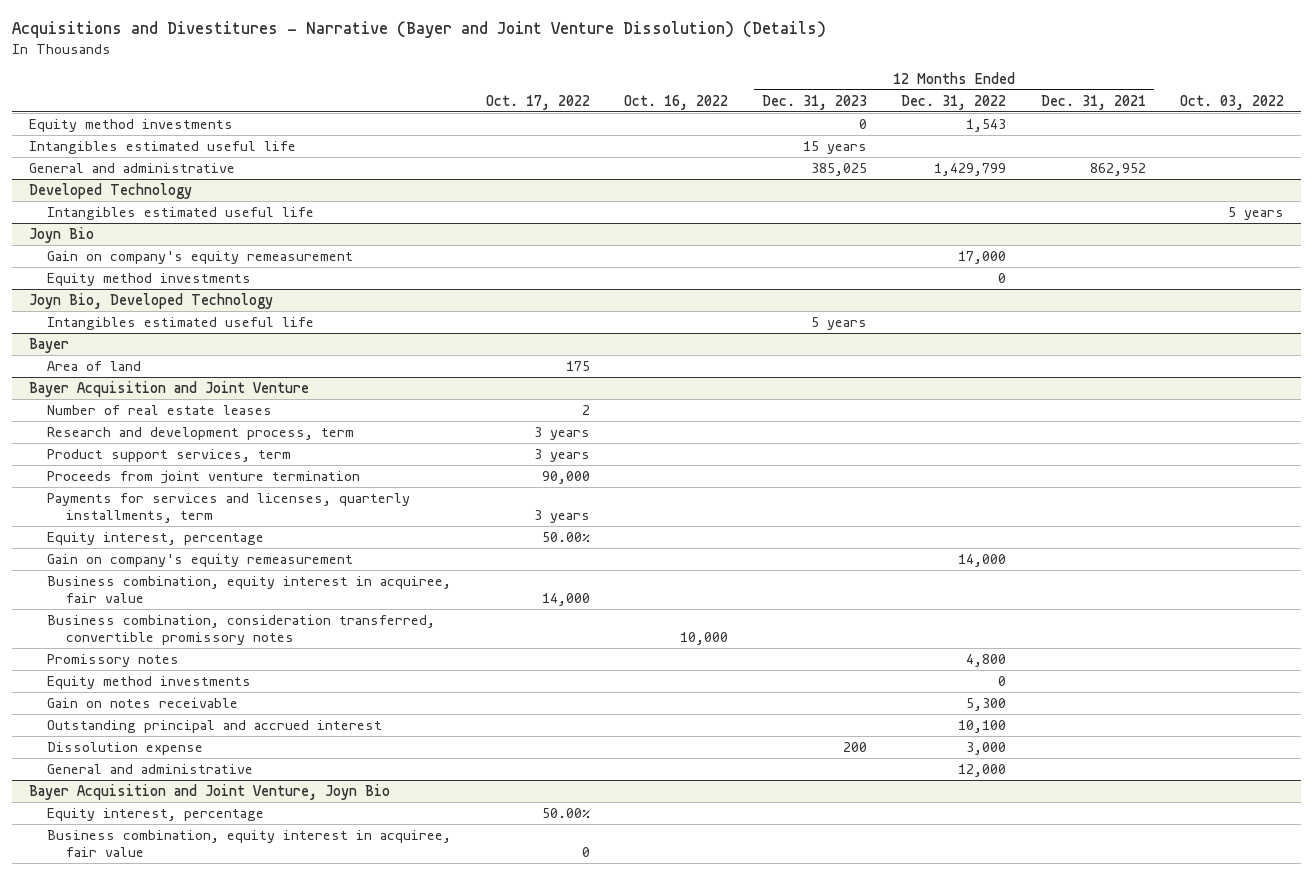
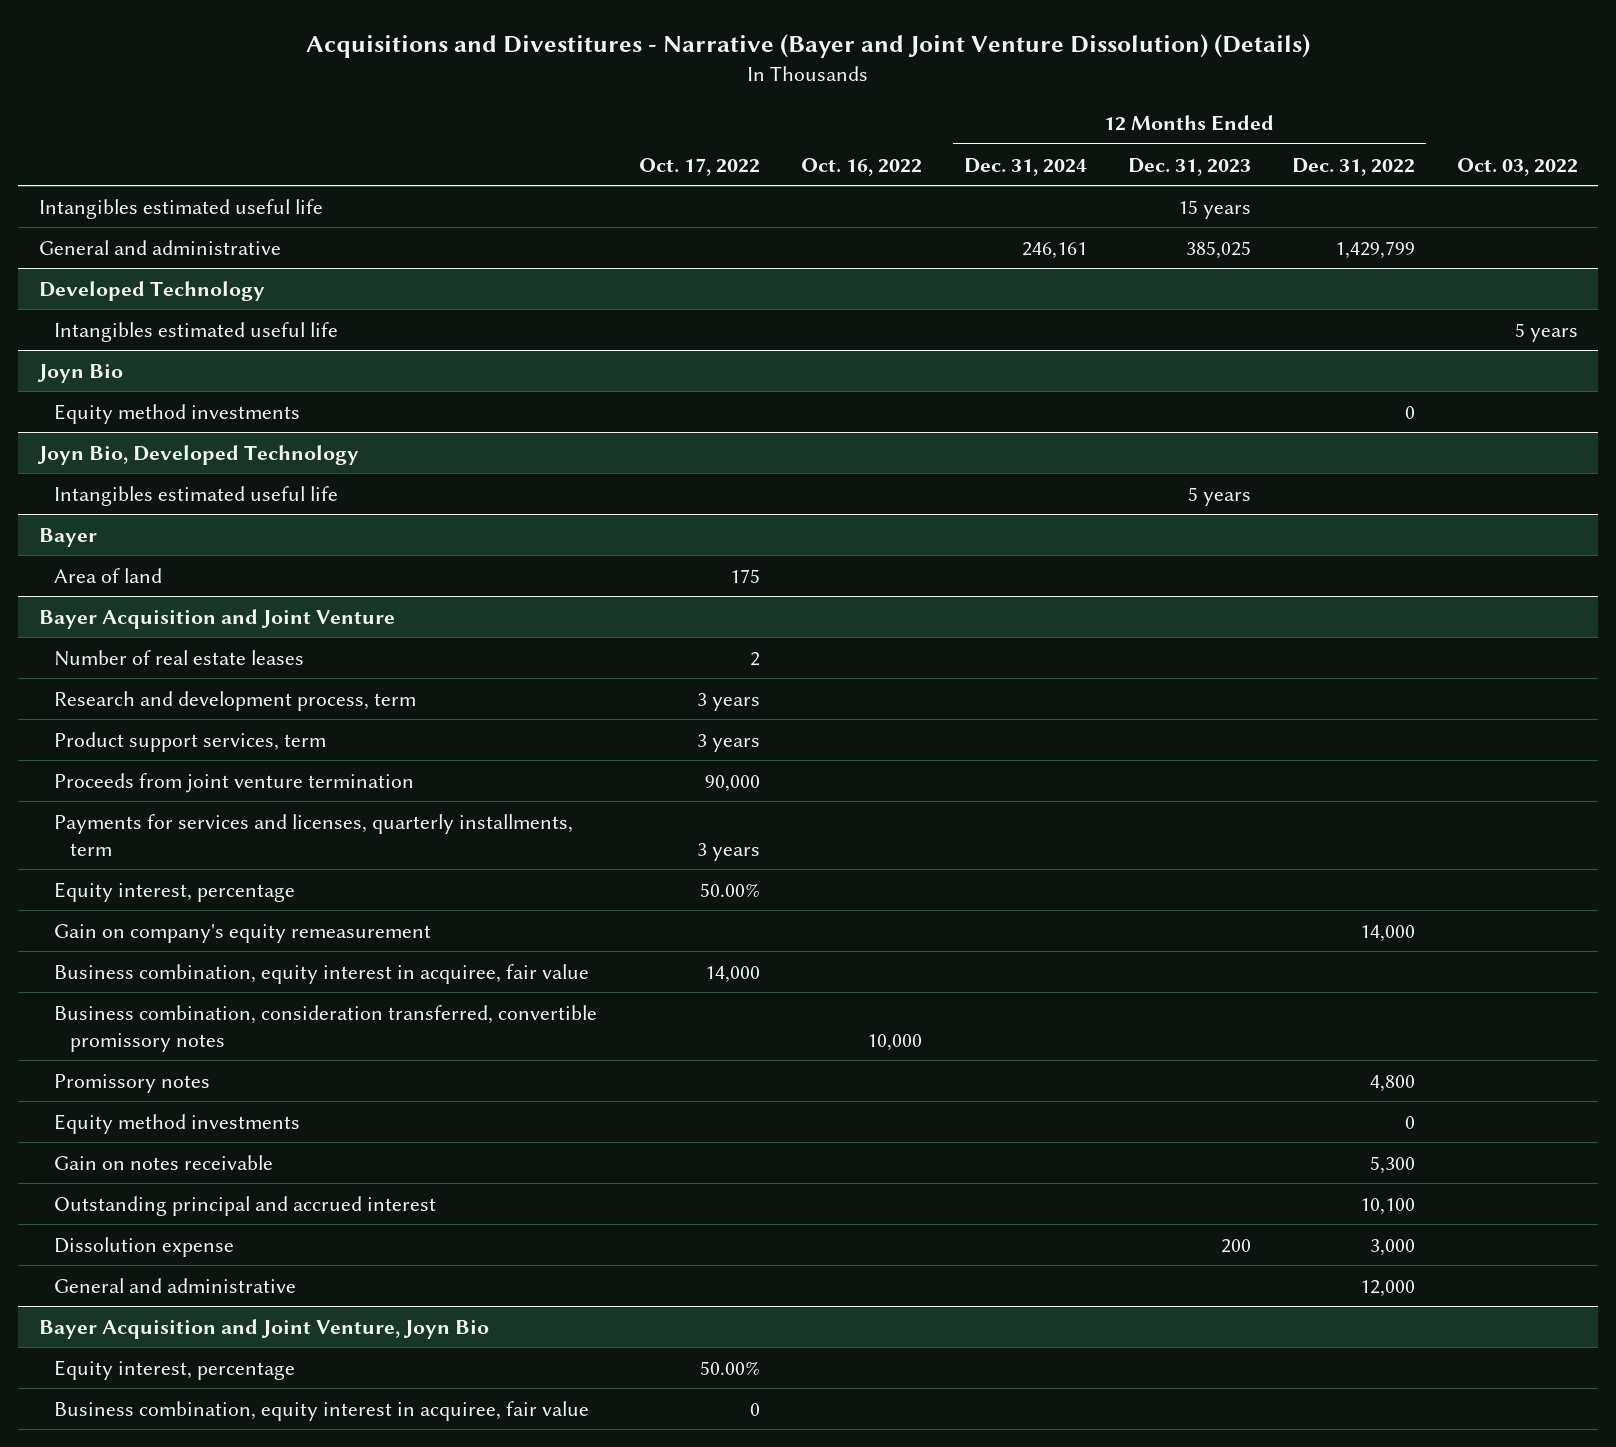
- | Oct. 17, 2022 | Oct. 16, 2022 | 12 Months Ended Dec. 31, 2023 | 12 Months Ended Dec. 31, 2022 | 12 Months Ended Dec. 31, 2021 | Oct. 03, 2022
+ | Oct. 17, 2022 | Oct. 16, 2022 | 12 Months Ended Dec. 31, 2024 | 12 Months Ended Dec. 31, 2023 | 12 Months Ended Dec. 31, 2022 | Oct. 03, 2022
- Equity method investments | | | 0 | 1,543 | |
@ Joyn Bio
- Gain on company's equity remeasurement | | | | 17,000 | |

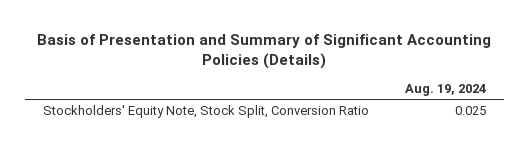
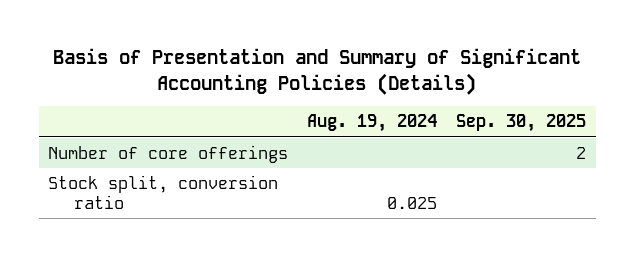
- | Aug. 19, 2024
+ | Aug. 19, 2024 | Sep. 30, 2025
- Stockholders' Equity Note, Stock Split, Conversion Ratio | 0.025
+ Number of core offerings | | 2
+ Stock split, conversion ratio | 0.025 |

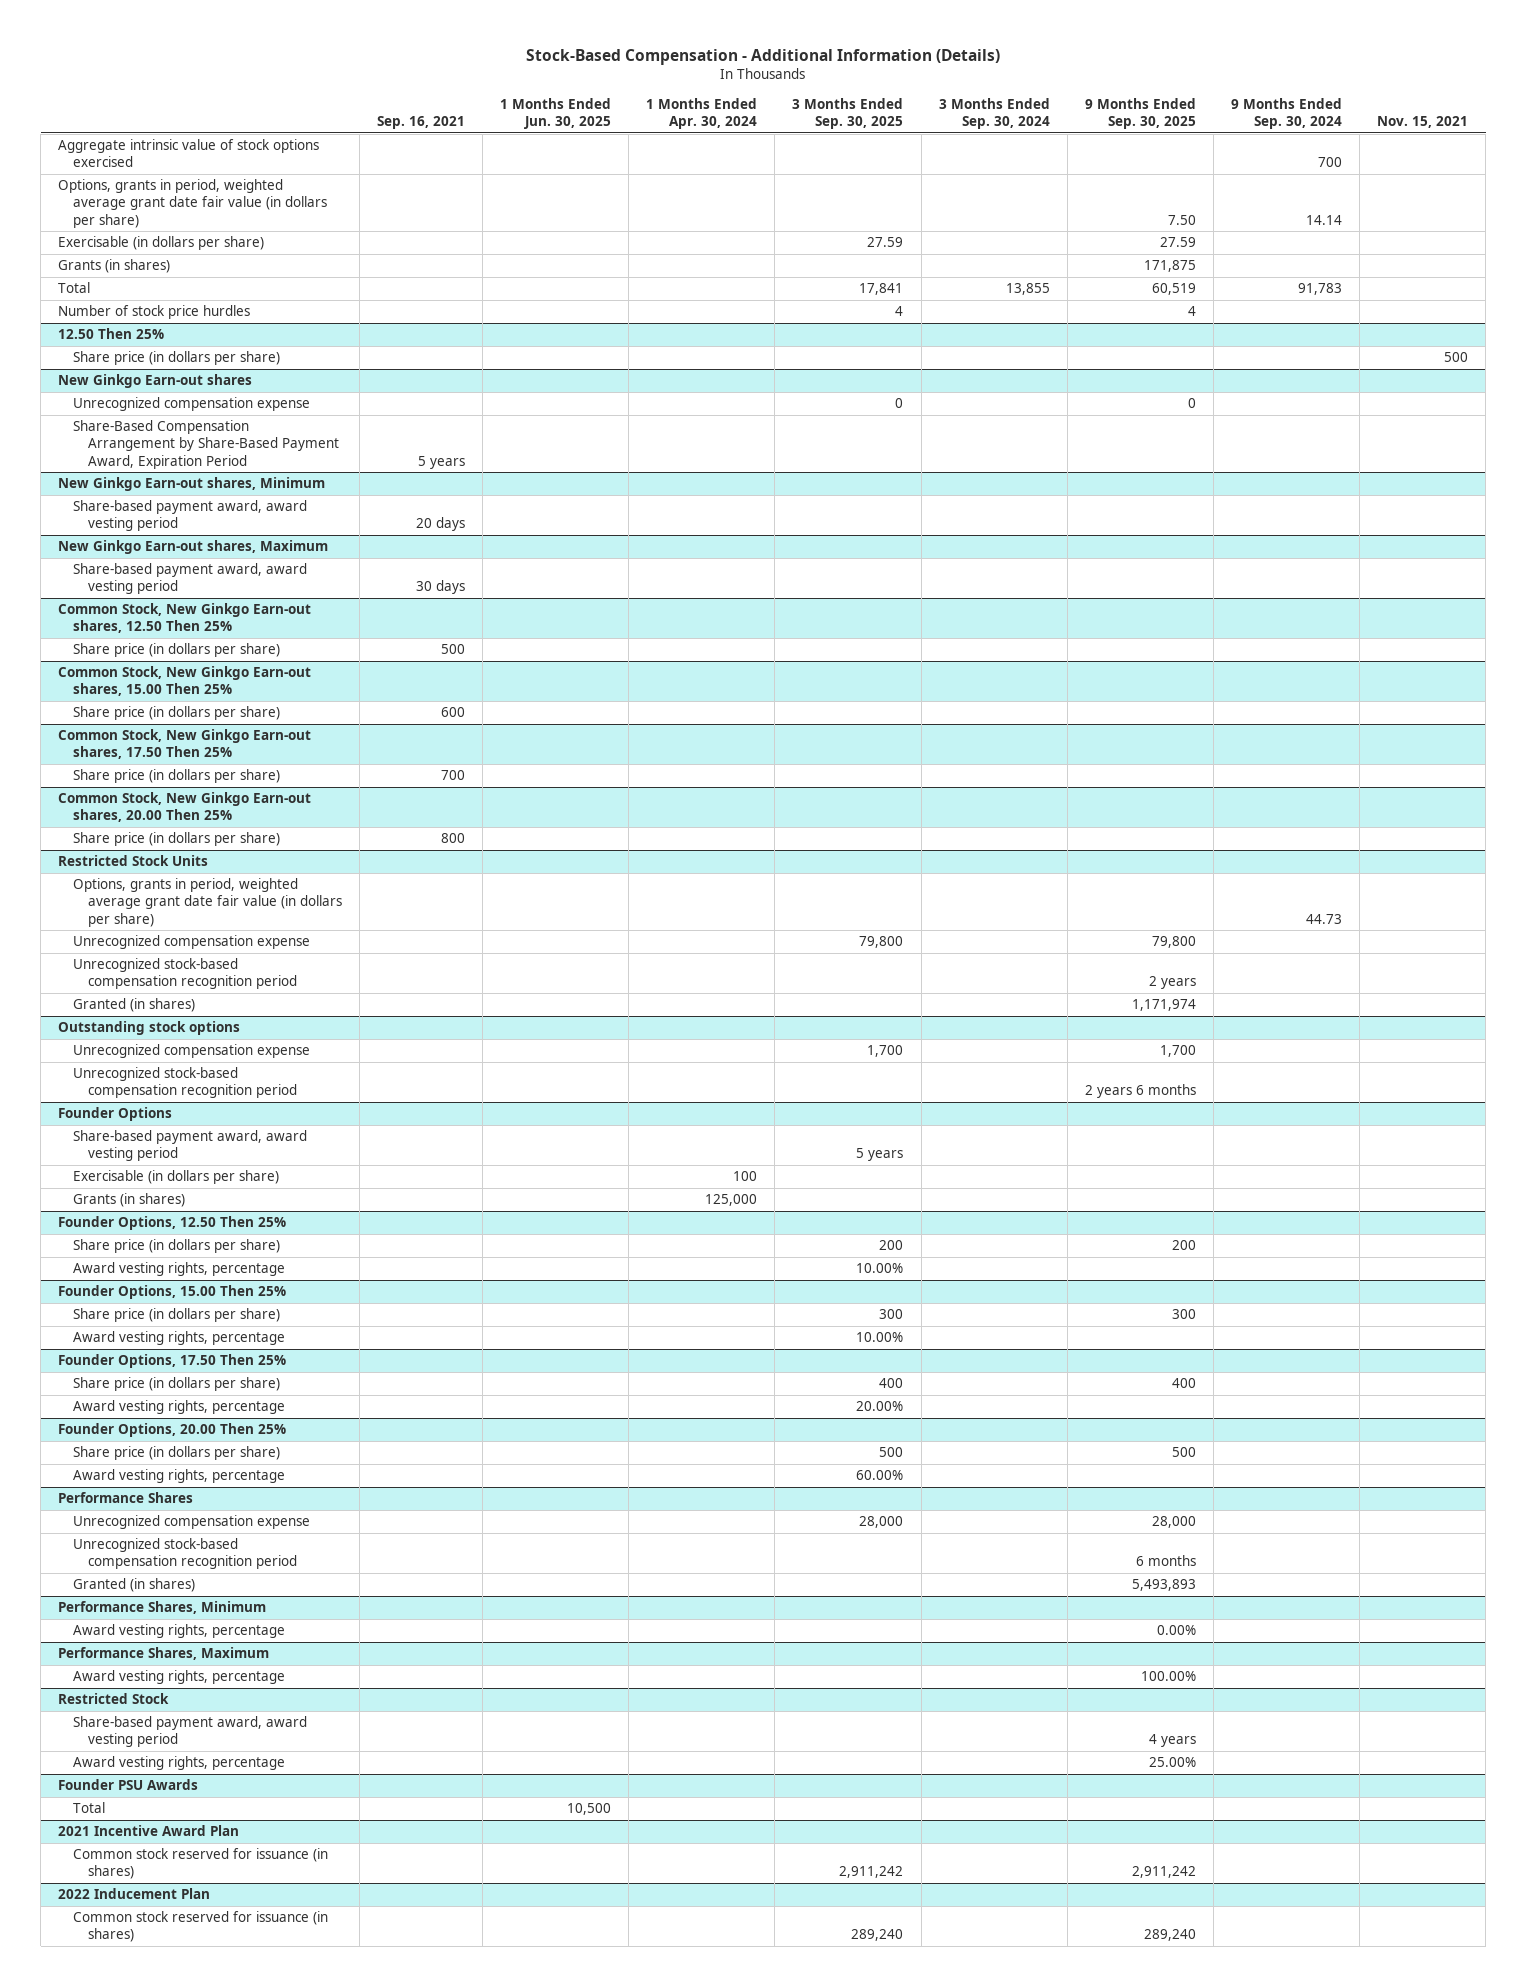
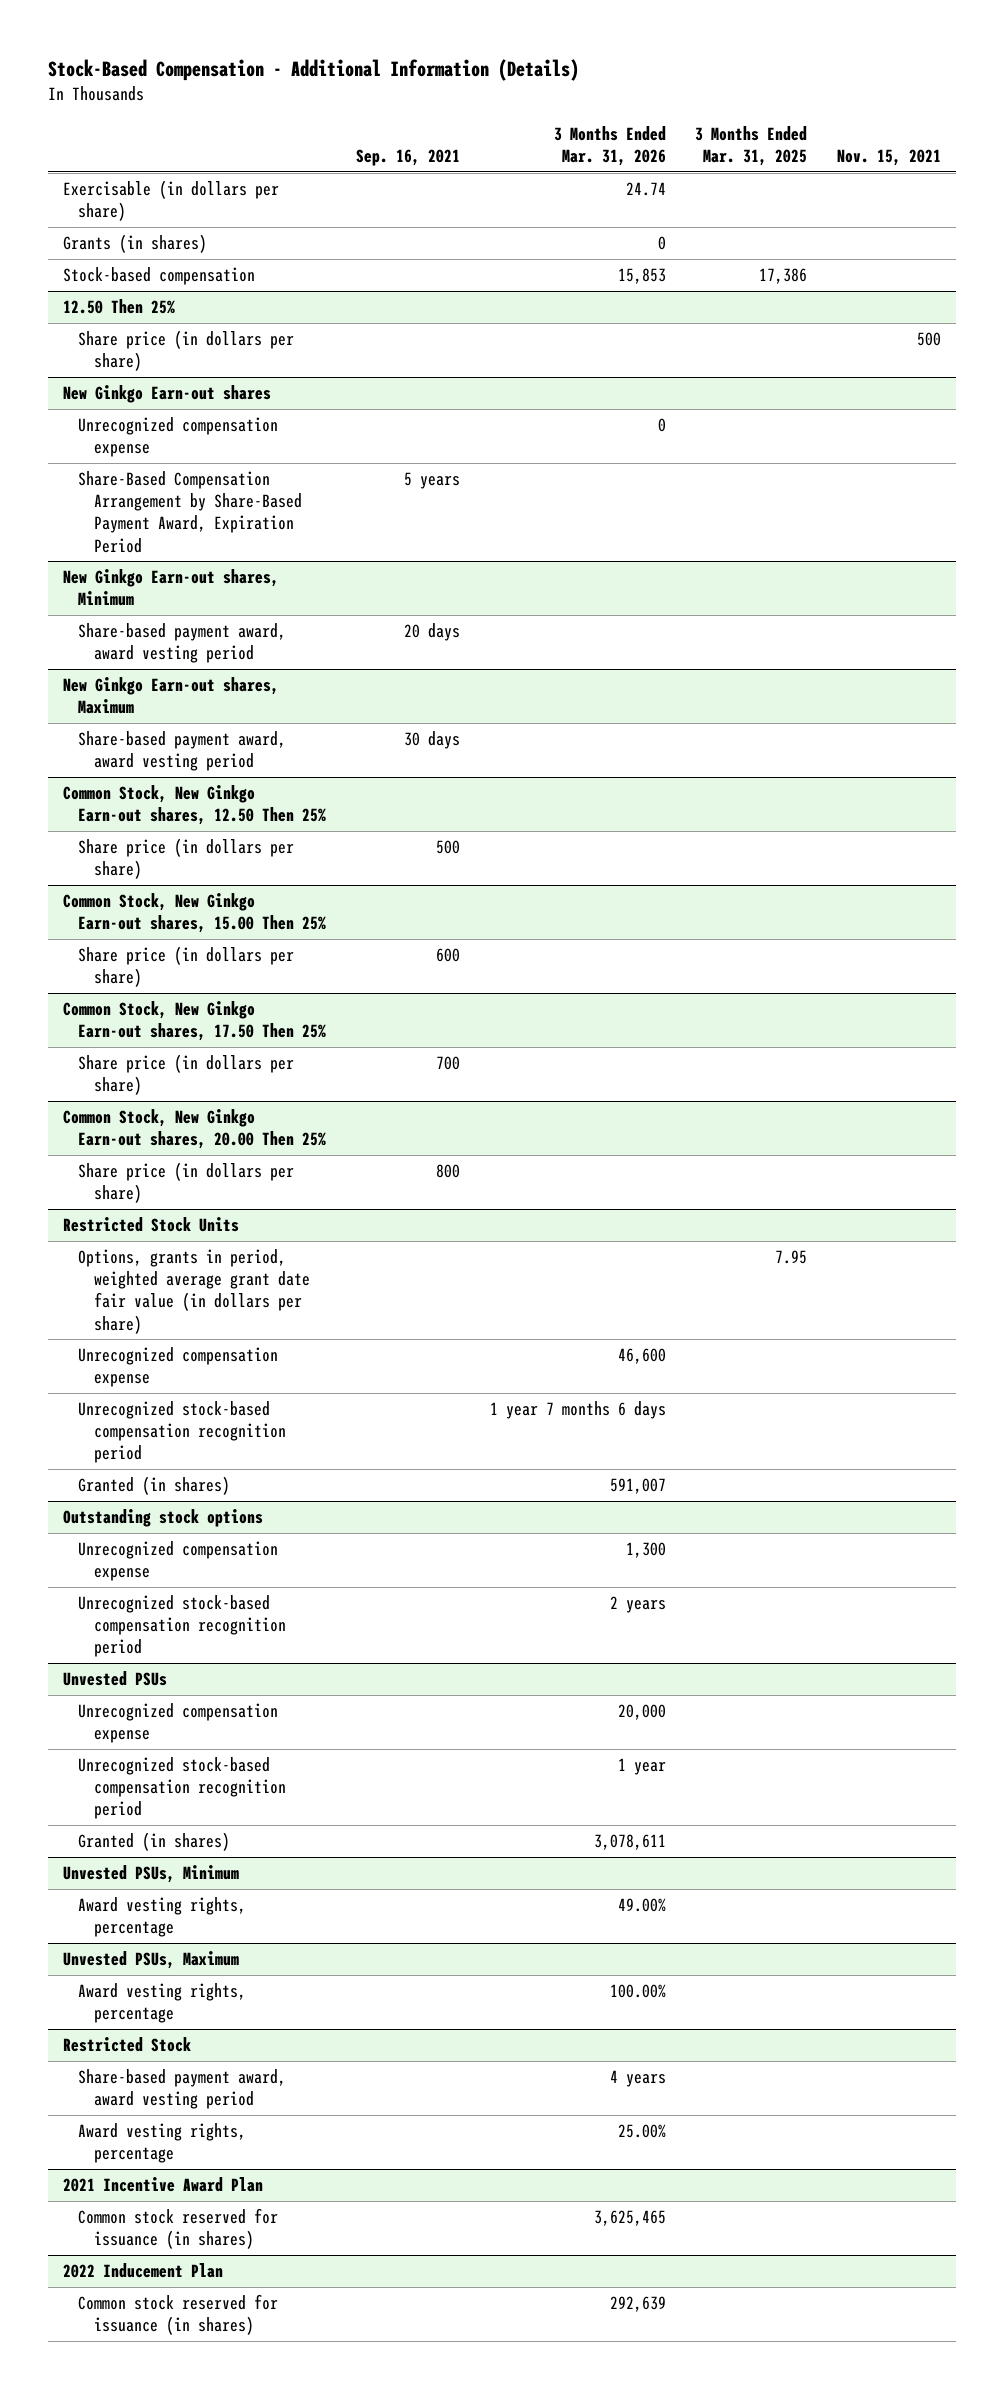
- | Sep. 16, 2021 | 1 Months Ended Jun. 30, 2025 | 1 Months Ended Apr. 30, 2024 | 3 Months Ended Sep. 30, 2025 | 3 Months Ended Sep. 30, 2024 | 9 Months Ended Sep. 30, 2025 | 9 Months Ended Sep. 30, 2024 | Nov. 15, 2021
+ | Sep. 16, 2021 | 3 Months Ended Mar. 31, 2026 | 3 Months Ended Mar. 31, 2025 | Nov. 15, 2021
- Aggregate intrinsic value of stock options exercised | | | | | | | 700 |
- Options, grants in period, weighted average grant date fair value (in dollars per share) | | | | | | 7.50 | 14.14 |
- Total | | | | 17,841 | 13,855 | 60,519 | 91,783 |
- Number of stock price hurdles | | | | 4 | | 4 | |
+ Stock-based compensation | | 15,853 | 17,386 |
- Founder Options
- Share-based payment award, award vesting period | | | | 5 years | | | |
- Exercisable (in dollars per share) | | | 100 | | | | |
- Grants (in shares) | | | 125,000 | | | | |
- Founder Options, 12.50 Then 25%
- Share price (in dollars per share) | | | | 200 | | 200 | |
- Award vesting rights, percentage | | | | 10.00% | | | |
- Founder Options, 15.00 Then 25%
- Share price (in dollars per share) | | | | 300 | | 300 | |
- Award vesting rights, percentage | | | | 10.00% | | | |
- Founder Options, 17.50 Then 25%
- Share price (in dollars per share) | | | | 400 | | 400 | |
- Award vesting rights, percentage | | | | 20.00% | | | |
- Founder Options, 20.00 Then 25%
- Share price (in dollars per share) | | | | 500 | | 500 | |
- Award vesting rights, percentage | | | | 60.00% | | | |
- Performance Shares
+ Unvested PSUs
- Performance Shares, Minimum
- Award vesting rights, percentage | | | | | | 0.00% | |
- Performance Shares, Maximum
- Award vesting rights, percentage | | | | | | 100.00% | |
+ Unvested PSUs, Minimum
+ Award vesting rights, percentage | | 49.00% | |
+ Unvested PSUs, Maximum
+ Award vesting rights, percentage | | 100.00% | |
- Founder PSU Awards
- Total | | 10,500 | | | | | |

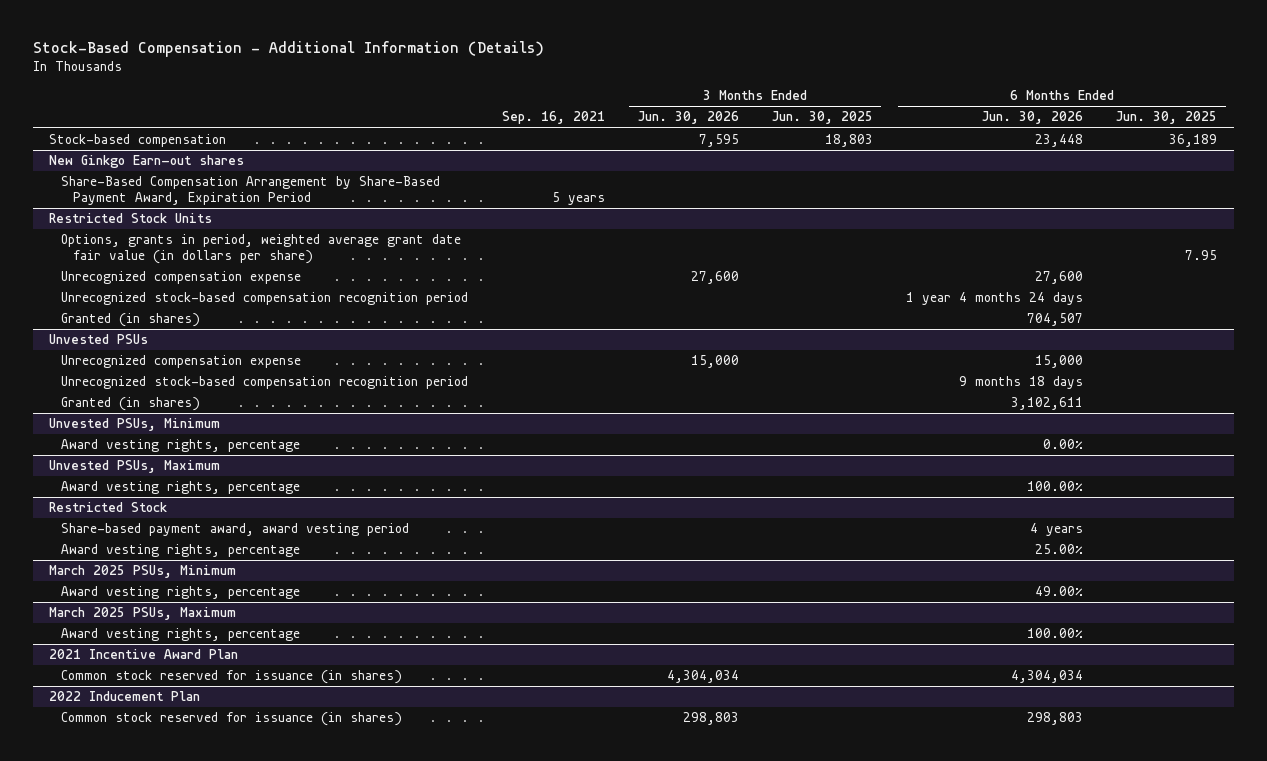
- | Sep. 16, 2021 | 3 Months Ended Mar. 31, 2026 | 3 Months Ended Mar. 31, 2025 | Nov. 15, 2021
+ | Sep. 16, 2021 | 3 Months Ended Jun. 30, 2026 | 3 Months Ended Jun. 30, 2025 | 6 Months Ended Jun. 30, 2026 | 6 Months Ended Jun. 30, 2025
- Exercisable (in dollars per share) | | 24.74 | |
- Grants (in shares) | | 0 | |
- 12.50 Then 25%
- Share price (in dollars per share) | | | | 500
@ New Ginkgo Earn-out shares
- Unrecognized compensation expense | | 0 | |
- New Ginkgo Earn-out shares, Minimum
- Share-based payment award, award vesting period | 20 days | | |
- New Ginkgo Earn-out shares, Maximum
- Share-based payment award, award vesting period | 30 days | | |
- Common Stock, New Ginkgo Earn-out shares, 12.50 Then 25%
- Share price (in dollars per share) | 500 | | |
- Common Stock, New Ginkgo Earn-out shares, 15.00 Then 25%
- Share price (in dollars per share) | 600 | | |
- Common Stock, New Ginkgo Earn-out shares, 17.50 Then 25%
- Share price (in dollars per share) | 700 | | |
- Common Stock, New Ginkgo Earn-out shares, 20.00 Then 25%
- Share price (in dollars per share) | 800 | | |
- Outstanding stock options
- Unrecognized compensation expense | | 1,300 | |
- Unrecognized stock-based compensation recognition period | | 2 years | |
+ March 2025 PSUs, Minimum
+ Award vesting rights, percentage | | | | 49.00% |
+ March 2025 PSUs, Maximum
+ Award vesting rights, percentage | | | | 100.00% |

